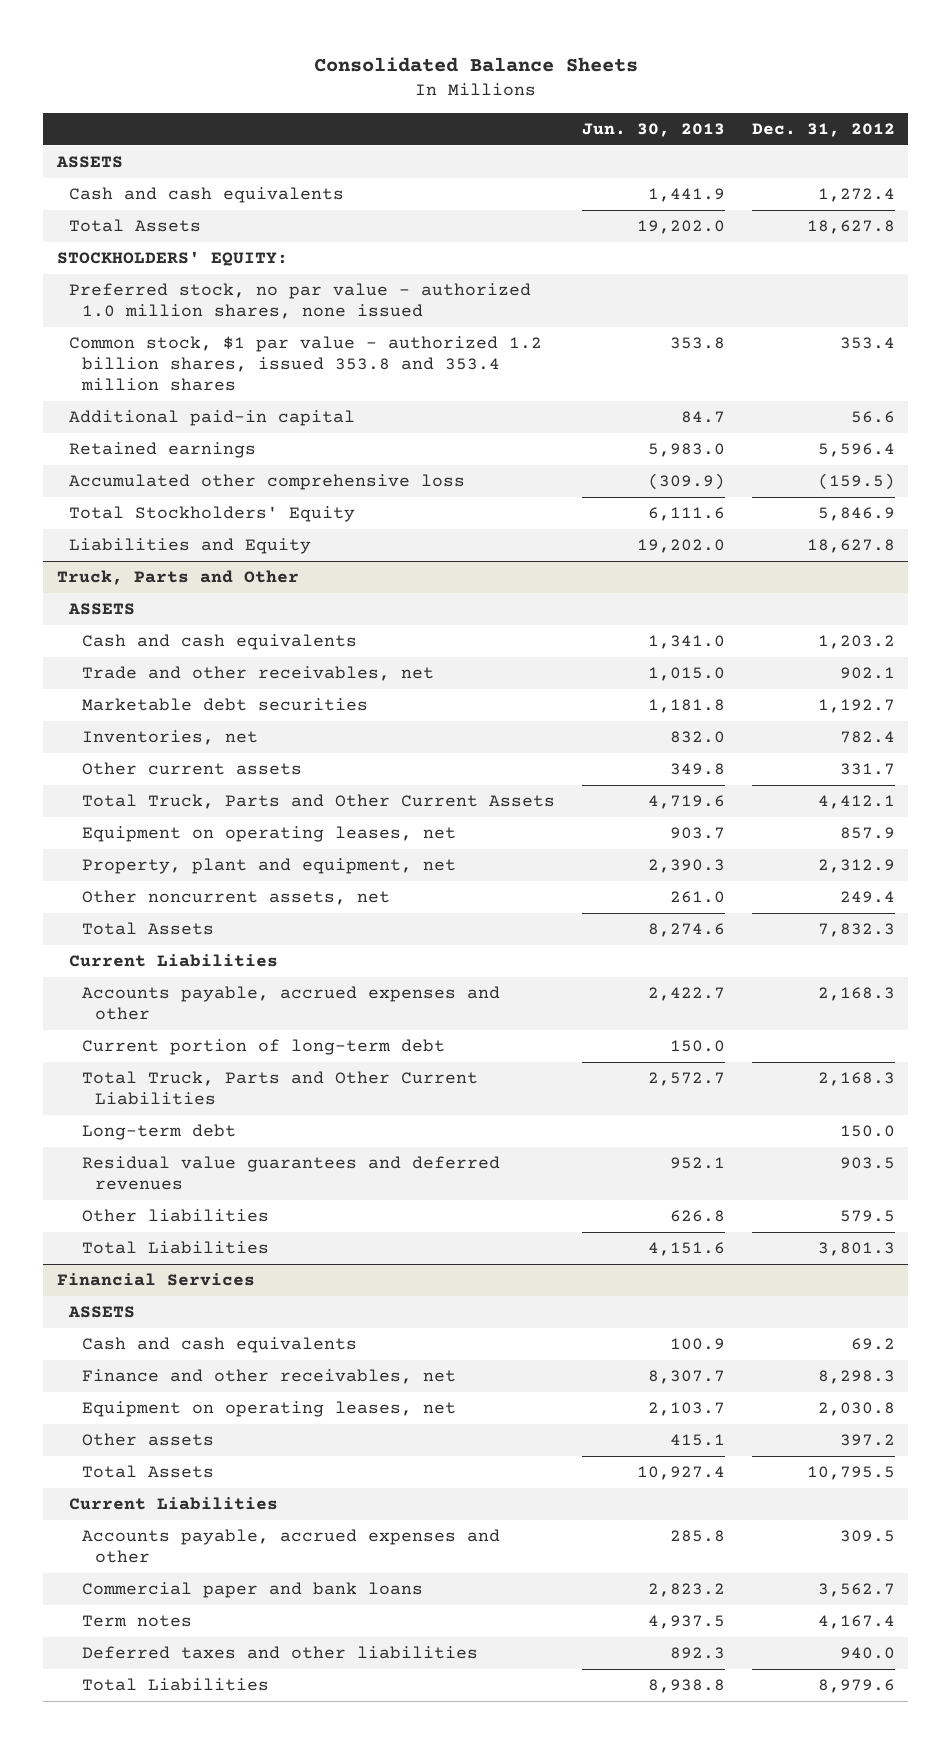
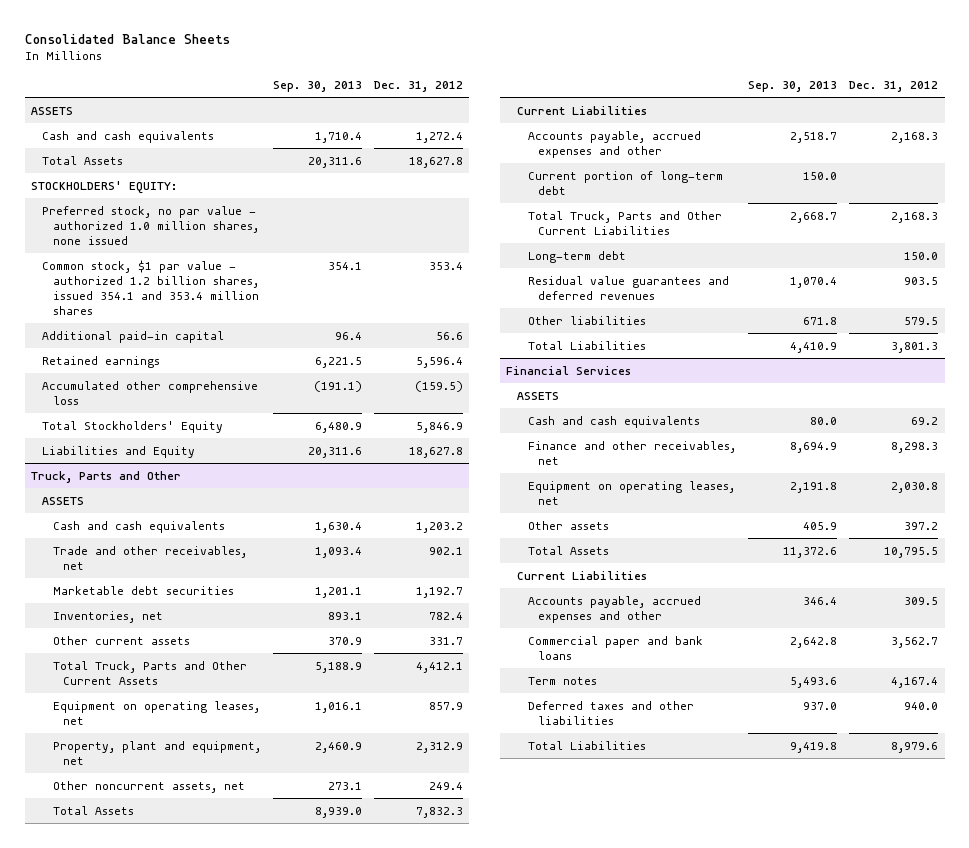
- | Jun. 30, 2013 | Dec. 31, 2012
+ | Sep. 30, 2013 | Dec. 31, 2012
- Common stock, $1 par value - authorized 1.2 billion shares, issued 353.8 and 353.4 million shares | 353.8 | 353.4
+ Common stock, $1 par value - authorized 1.2 billion shares, issued 354.1 and 353.4 million shares | 354.1 | 353.4

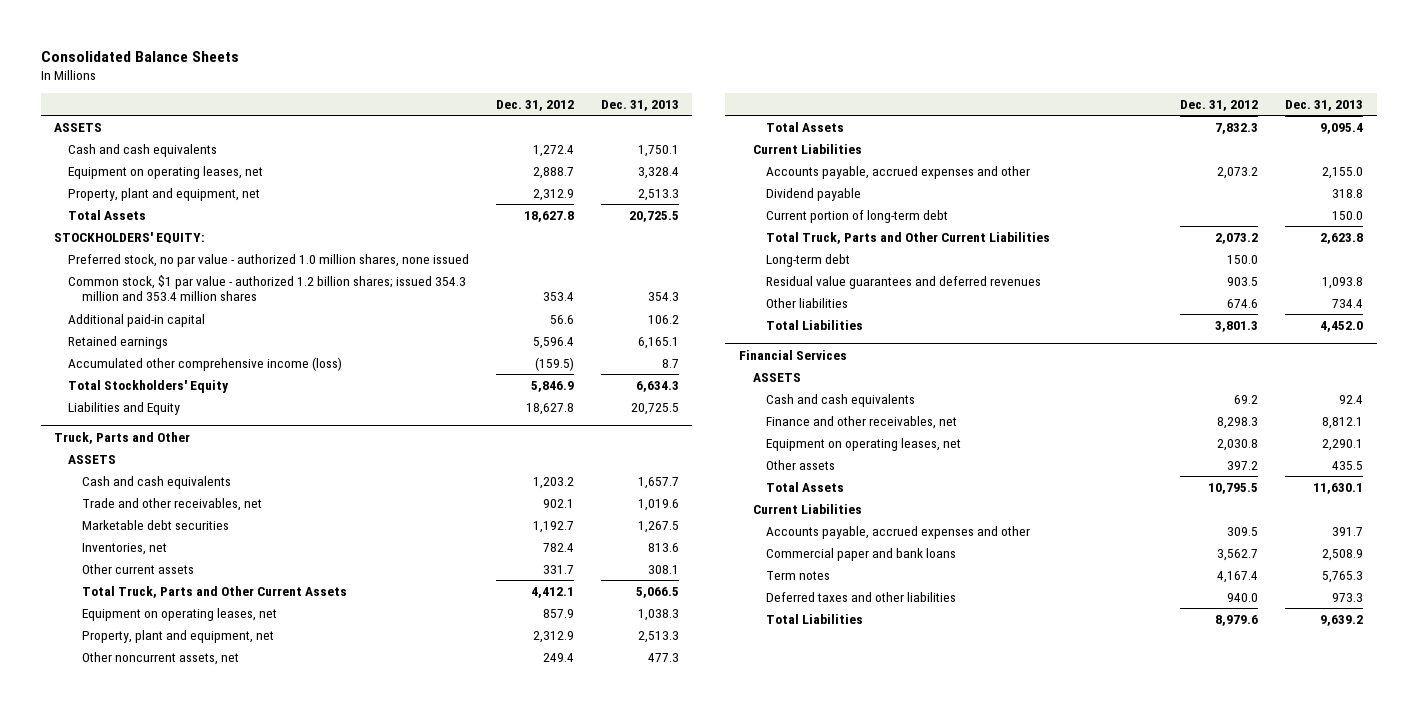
- | Sep. 30, 2013 | Dec. 31, 2012
+ | Dec. 31, 2012 | Dec. 31, 2013
+ Equipment on operating leases, net | 2,888.7 | 3,328.4
+ Property, plant and equipment, net | 2,312.9 | 2,513.3
- Common stock, $1 par value - authorized 1.2 billion shares, issued 354.1 and 353.4 million shares | 354.1 | 353.4
+ Common stock, $1 par value - authorized 1.2 billion shares; issued 354.3 million and 353.4 million shares | 353.4 | 354.3
- Accumulated other comprehensive loss | (191.1) | (159.5)
+ Accumulated other comprehensive income (loss) | (159.5) | 8.7
@ Truck, Parts and Other
- Accounts payable, accrued expenses and other | 2,518.7 | 2,168.3
+ Accounts payable, accrued expenses and other | 2,073.2 | 2,155.0
+ Dividend payable | | 318.8
- Total Truck, Parts and Other Current Liabilities | 2,668.7 | 2,168.3
+ Total Truck, Parts and Other Current Liabilities | 2,073.2 | 2,623.8
- Other liabilities | 671.8 | 579.5
+ Other liabilities | 674.6 | 734.4

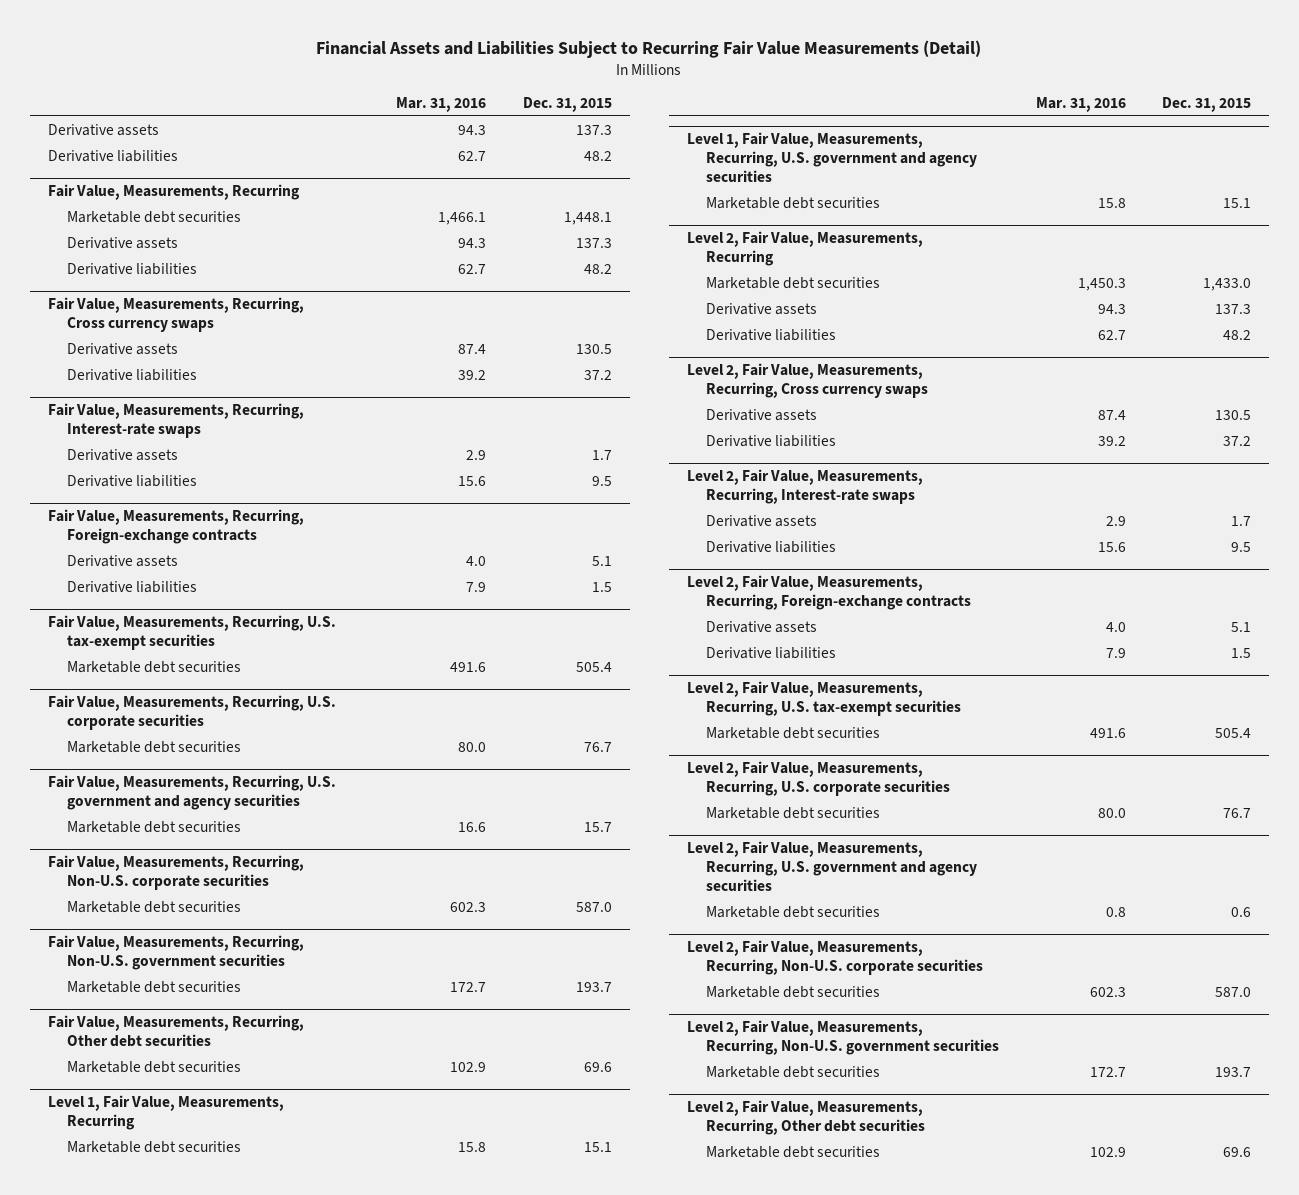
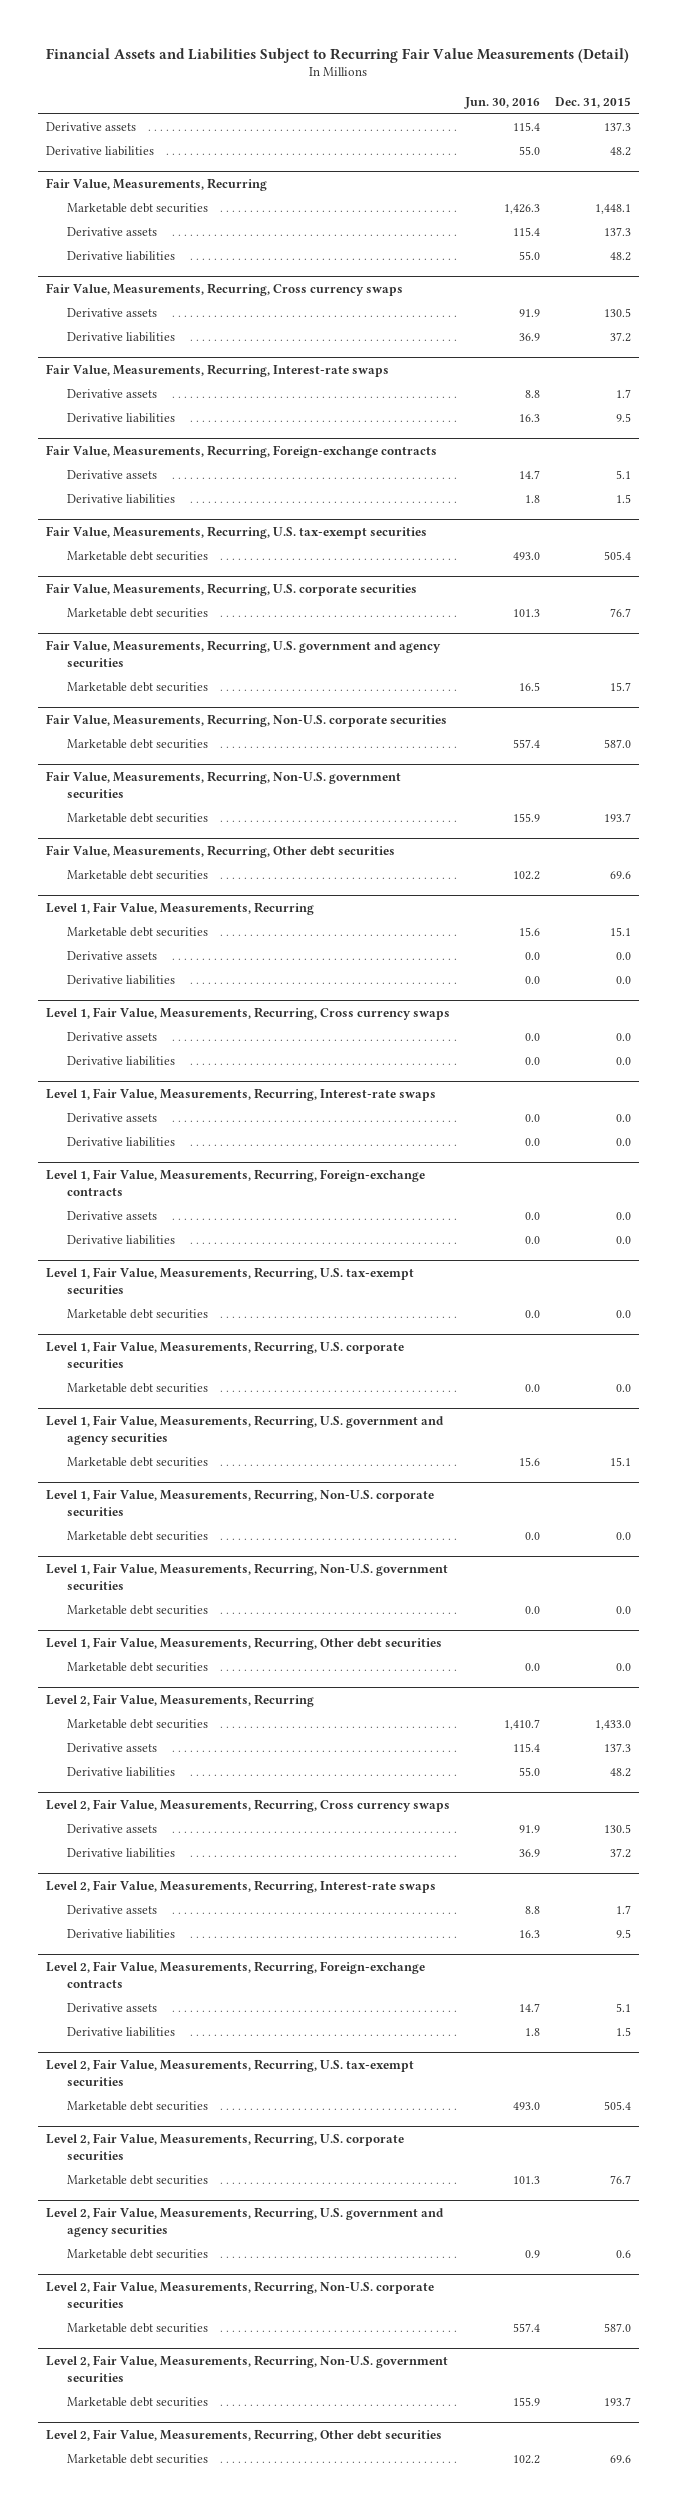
- | Mar. 31, 2016 | Dec. 31, 2015
+ | Jun. 30, 2016 | Dec. 31, 2015
@ Level 1, Fair Value, Measurements, Recurring
+ Derivative assets | 0.0 | 0.0
+ Derivative liabilities | 0.0 | 0.0
+ Level 1, Fair Value, Measurements, Recurring, Cross currency swaps
+ Derivative assets | 0.0 | 0.0
+ Derivative liabilities | 0.0 | 0.0
+ Level 1, Fair Value, Measurements, Recurring, Interest-rate swaps
+ Derivative assets | 0.0 | 0.0
+ Derivative liabilities | 0.0 | 0.0
+ Level 1, Fair Value, Measurements, Recurring, Foreign-exchange contracts
+ Derivative assets | 0.0 | 0.0
+ Derivative liabilities | 0.0 | 0.0
+ Level 1, Fair Value, Measurements, Recurring, U.S. tax-exempt securities
+ Marketable debt securities | 0.0 | 0.0
+ Level 1, Fair Value, Measurements, Recurring, U.S. corporate securities
+ Marketable debt securities | 0.0 | 0.0
+ Level 1, Fair Value, Measurements, Recurring, Non-U.S. corporate securities
+ Marketable debt securities | 0.0 | 0.0
+ Level 1, Fair Value, Measurements, Recurring, Non-U.S. government securities
+ Marketable debt securities | 0.0 | 0.0
+ Level 1, Fair Value, Measurements, Recurring, Other debt securities
+ Marketable debt securities | 0.0 | 0.0

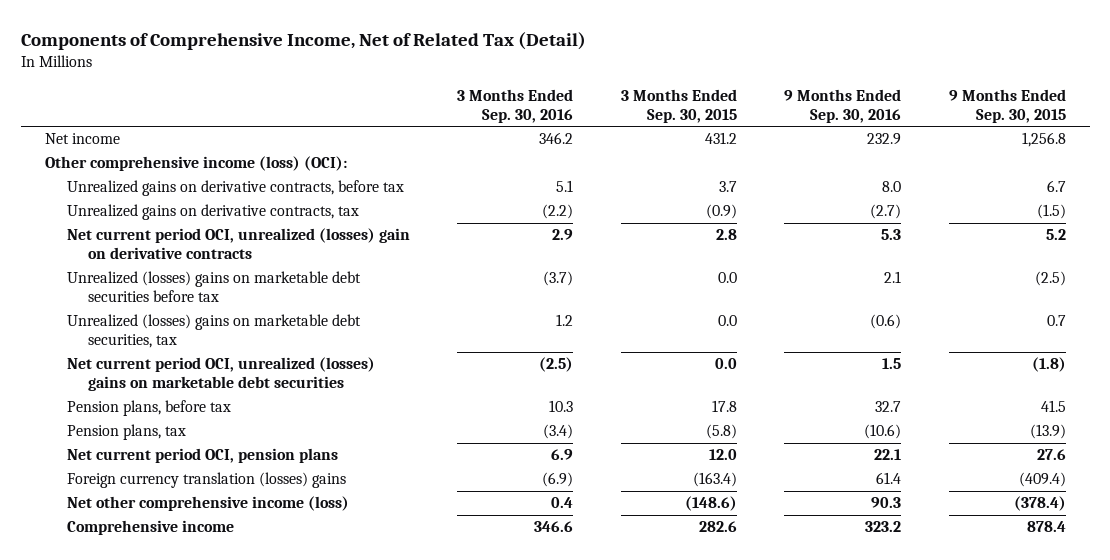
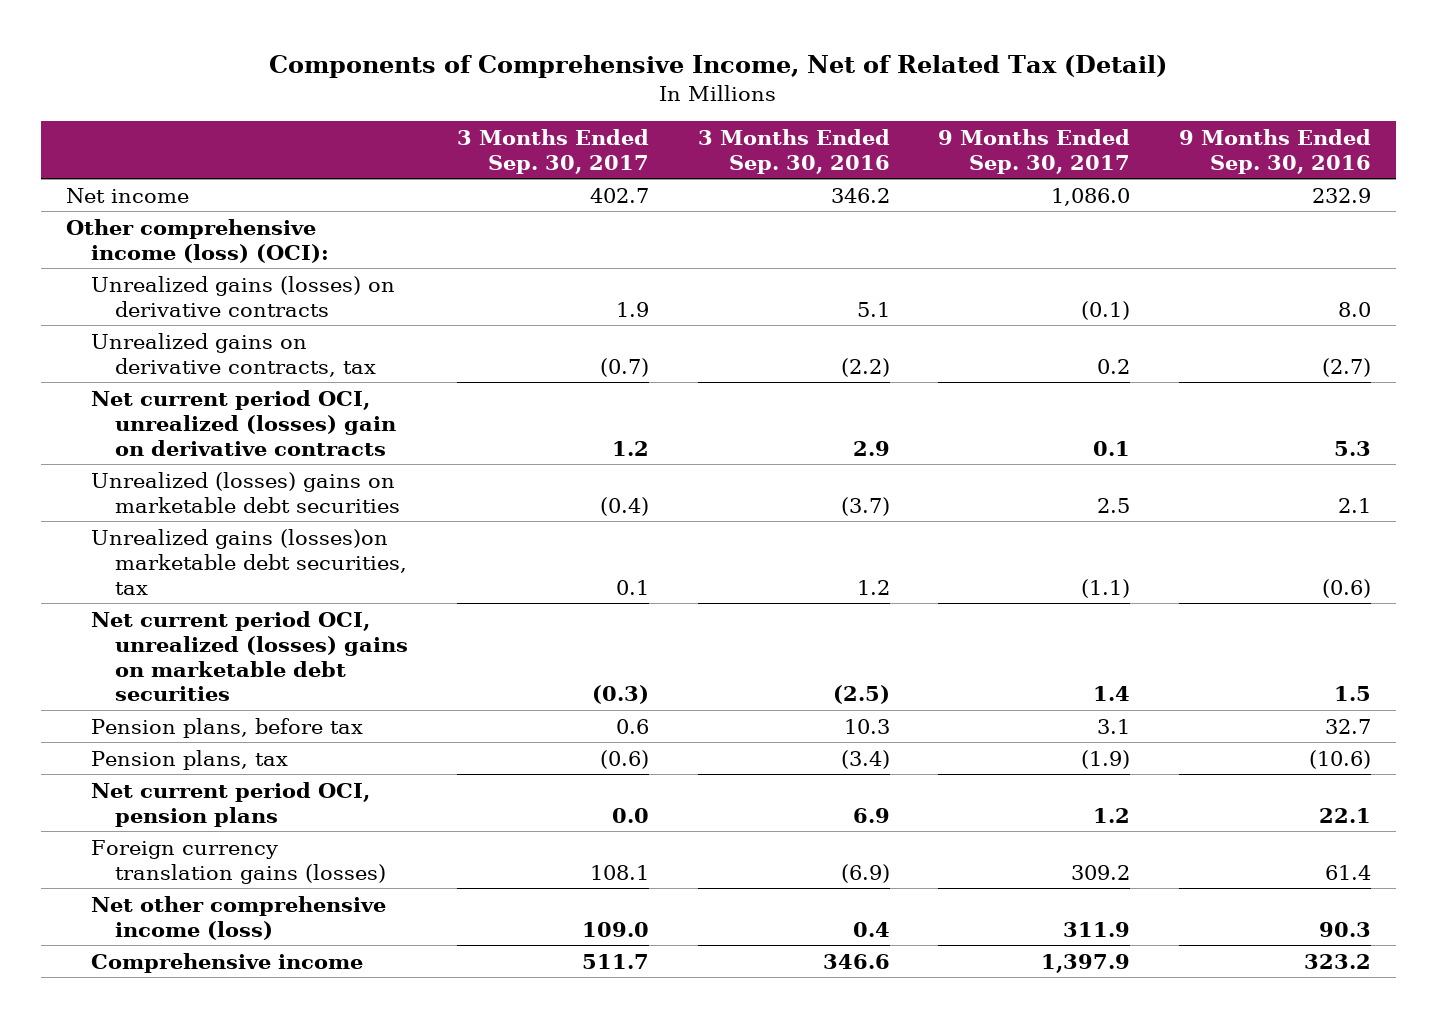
- | 3 Months Ended Sep. 30, 2016 | 3 Months Ended Sep. 30, 2015 | 9 Months Ended Sep. 30, 2016 | 9 Months Ended Sep. 30, 2015
+ | 3 Months Ended Sep. 30, 2017 | 3 Months Ended Sep. 30, 2016 | 9 Months Ended Sep. 30, 2017 | 9 Months Ended Sep. 30, 2016
- Unrealized gains on derivative contracts, before tax | 5.1 | 3.7 | 8.0 | 6.7
+ Unrealized gains (losses) on derivative contracts | 1.9 | 5.1 | (0.1) | 8.0
- Unrealized (losses) gains on marketable debt securities before tax | (3.7) | 0.0 | 2.1 | (2.5)
- Unrealized (losses) gains on marketable debt securities, tax | 1.2 | 0.0 | (0.6) | 0.7
+ Unrealized (losses) gains on marketable debt securities | (0.4) | (3.7) | 2.5 | 2.1
+ Unrealized gains (losses)on marketable debt securities, tax | 0.1 | 1.2 | (1.1) | (0.6)
- Foreign currency translation (losses) gains | (6.9) | (163.4) | 61.4 | (409.4)
+ Foreign currency translation gains (losses) | 108.1 | (6.9) | 309.2 | 61.4

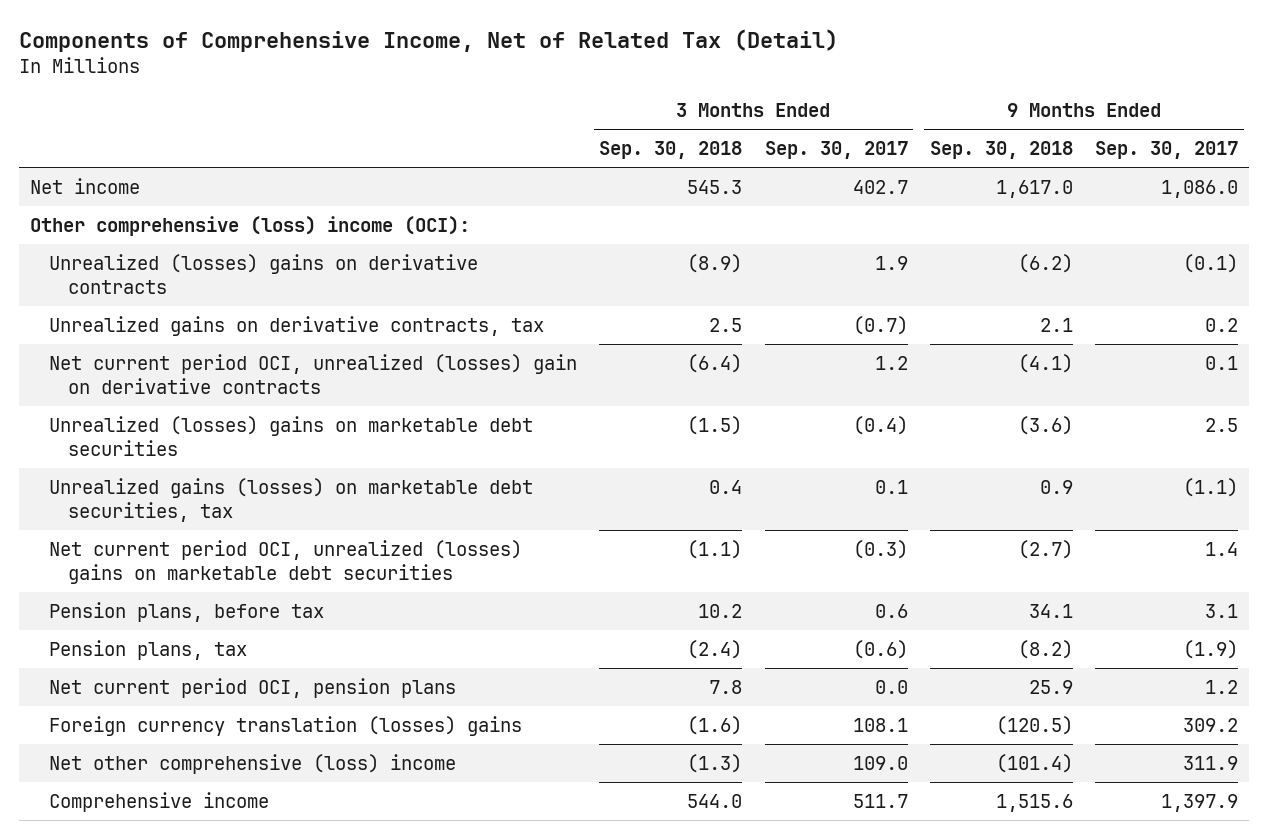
- | 3 Months Ended Sep. 30, 2017 | 3 Months Ended Sep. 30, 2016 | 9 Months Ended Sep. 30, 2017 | 9 Months Ended Sep. 30, 2016
+ | 3 Months Ended Sep. 30, 2018 | 3 Months Ended Sep. 30, 2017 | 9 Months Ended Sep. 30, 2018 | 9 Months Ended Sep. 30, 2017
- Other comprehensive income (loss) (OCI):
- Unrealized gains (losses) on derivative contracts | 1.9 | 5.1 | (0.1) | 8.0
+ Other comprehensive (loss) income (OCI):
+ Unrealized (losses) gains on derivative contracts | (8.9) | 1.9 | (6.2) | (0.1)
- Unrealized gains (losses)on marketable debt securities, tax | 0.1 | 1.2 | (1.1) | (0.6)
+ Unrealized gains (losses) on marketable debt securities, tax | 0.4 | 0.1 | 0.9 | (1.1)
- Foreign currency translation gains (losses) | 108.1 | (6.9) | 309.2 | 61.4
- Net other comprehensive income (loss) | 109.0 | 0.4 | 311.9 | 90.3
+ Foreign currency translation (losses) gains | (1.6) | 108.1 | (120.5) | 309.2
+ Net other comprehensive (loss) income | (1.3) | 109.0 | (101.4) | 311.9

